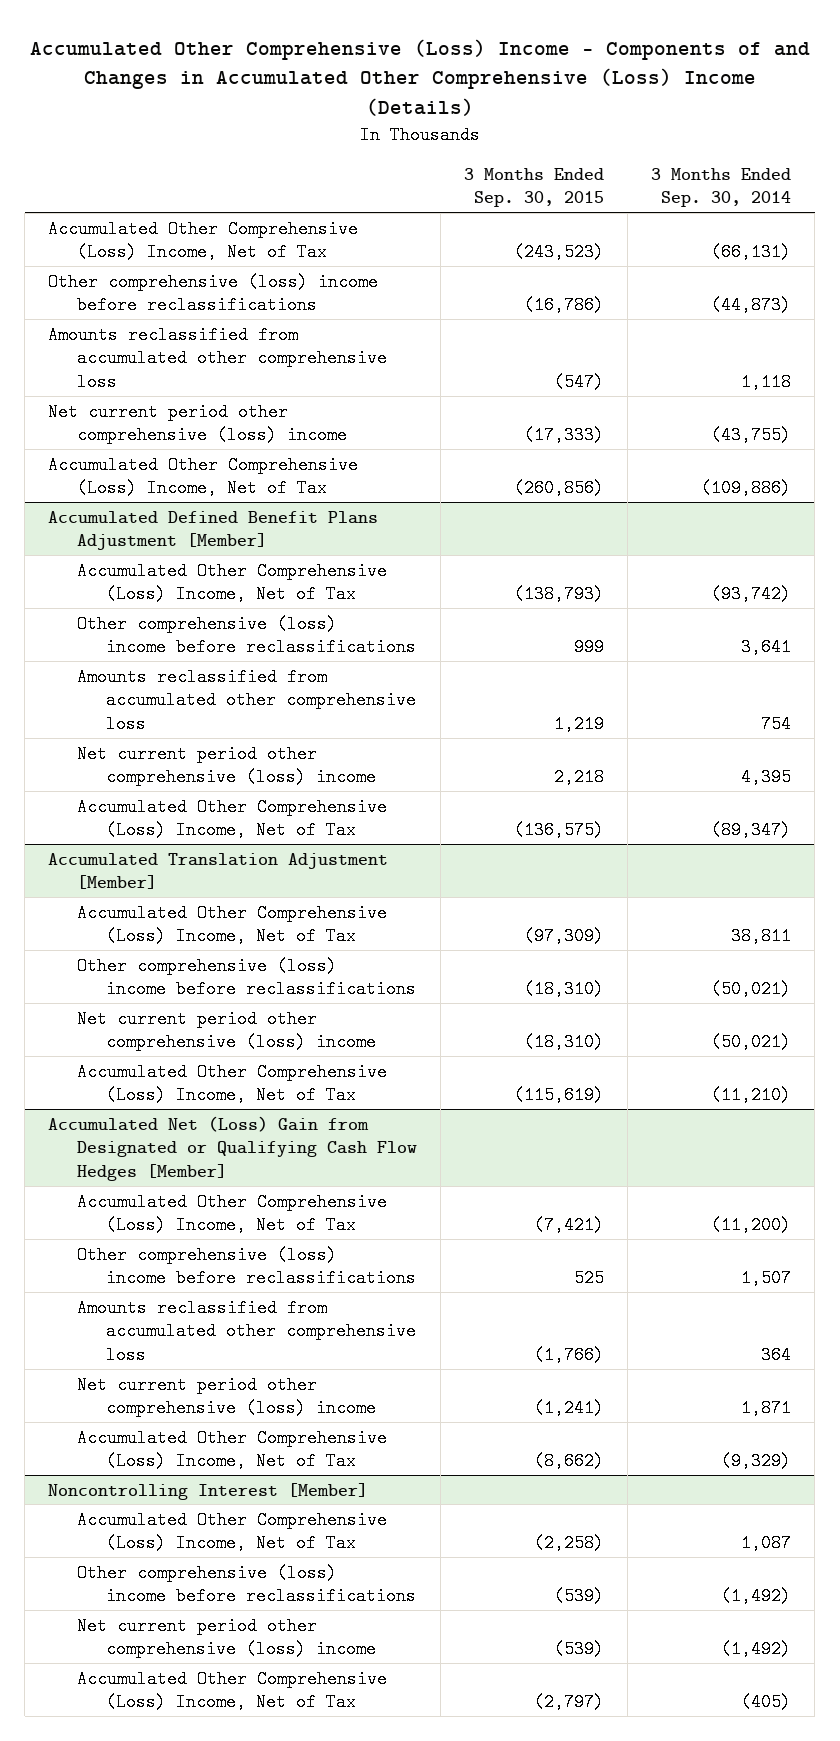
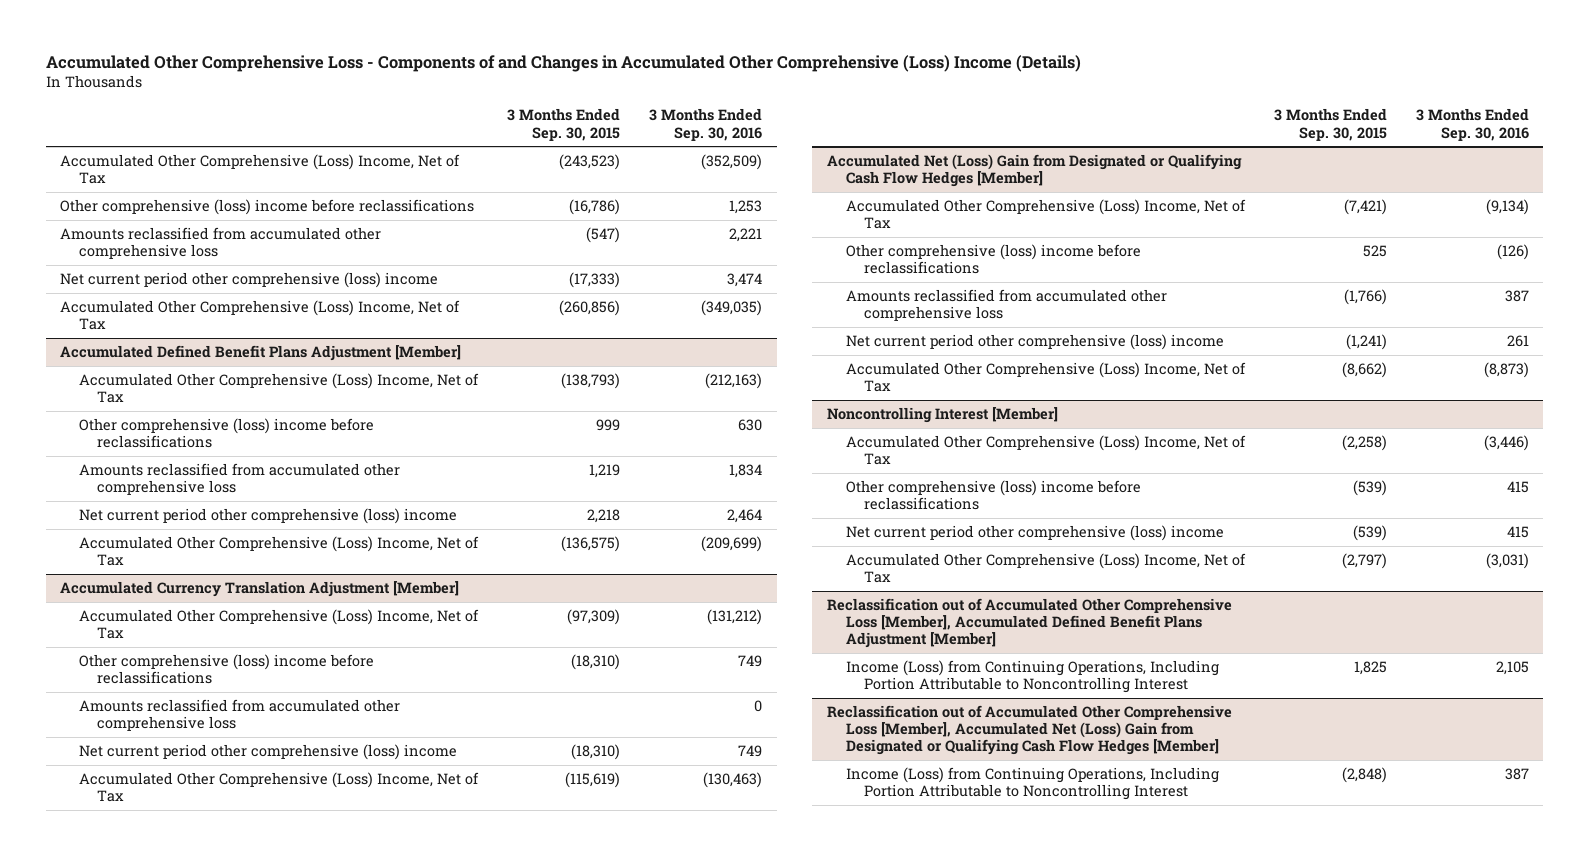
- Accumulated Other Comprehensive (Loss) Income - Components of and Changes in Accumulated Other Comprehensive (Loss) Income (Details)
+ Accumulated Other Comprehensive Loss - Components of and Changes in Accumulated Other Comprehensive (Loss) Income (Details)
- | 3 Months Ended Sep. 30, 2015 | 3 Months Ended Sep. 30, 2014
+ | 3 Months Ended Sep. 30, 2015 | 3 Months Ended Sep. 30, 2016
- Accumulated Translation Adjustment [Member]
+ Accumulated Currency Translation Adjustment [Member]
+ Amounts reclassified from accumulated other comprehensive loss | | 0
+ Reclassification out of Accumulated Other Comprehensive Loss [Member], Accumulated Defined Benefit Plans Adjustment [Member]
+ Income (Loss) from Continuing Operations, Including Portion Attributable to Noncontrolling Interest | 1,825 | 2,105
+ Reclassification out of Accumulated Other Comprehensive Loss [Member], Accumulated Net (Loss) Gain from Designated or Qualifying Cash Flow Hedges [Member]
+ Income (Loss) from Continuing Operations, Including Portion Attributable to Noncontrolling Interest | (2,848) | 387

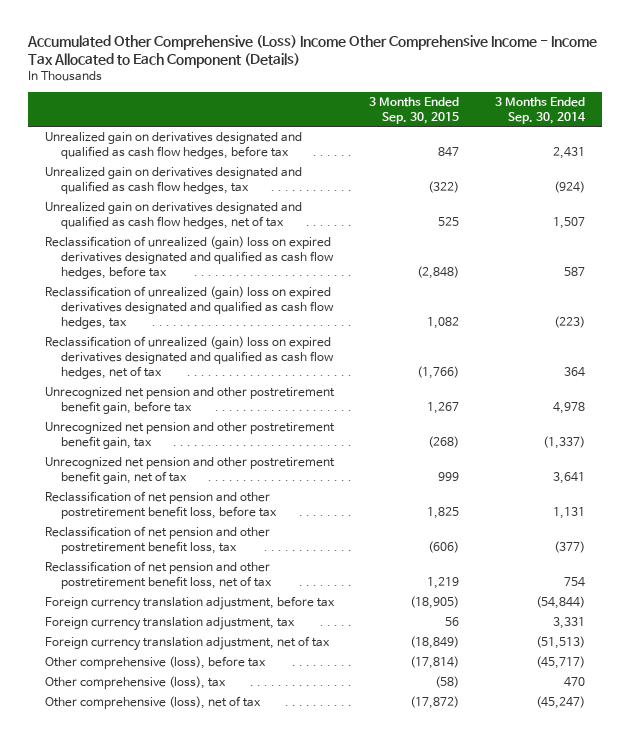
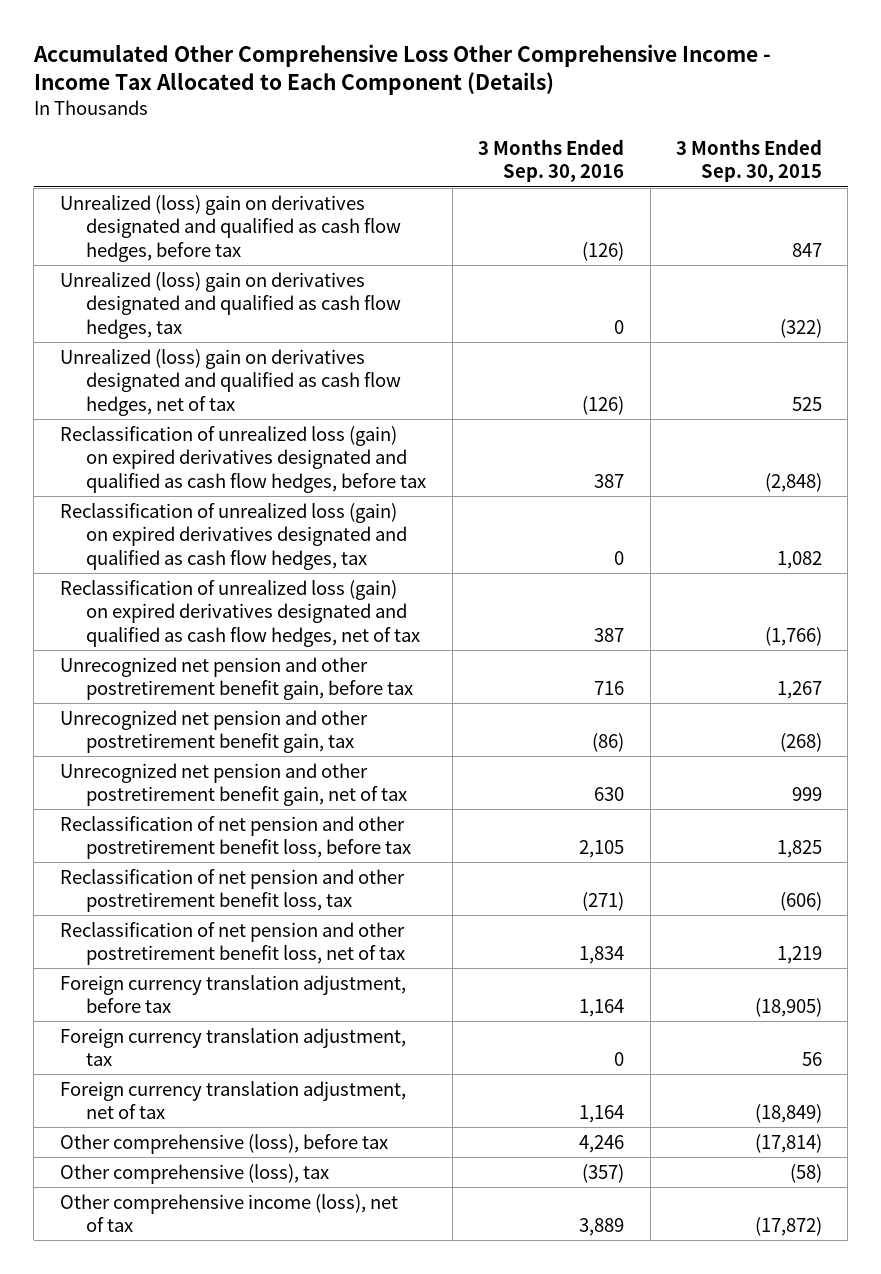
- Accumulated Other Comprehensive (Loss) Income Other Comprehensive Income - Income Tax Allocated to Each Component (Details)
+ Accumulated Other Comprehensive Loss Other Comprehensive Income - Income Tax Allocated to Each Component (Details)
- | 3 Months Ended Sep. 30, 2015 | 3 Months Ended Sep. 30, 2014
+ | 3 Months Ended Sep. 30, 2016 | 3 Months Ended Sep. 30, 2015
- Unrealized gain on derivatives designated and qualified as cash flow hedges, before tax | 847 | 2,431
- Unrealized gain on derivatives designated and qualified as cash flow hedges, tax | (322) | (924)
- Unrealized gain on derivatives designated and qualified as cash flow hedges, net of tax | 525 | 1,507
- Reclassification of unrealized (gain) loss on expired derivatives designated and qualified as cash flow hedges, before tax | (2,848) | 587
- Reclassification of unrealized (gain) loss on expired derivatives designated and qualified as cash flow hedges, tax | 1,082 | (223)
- Reclassification of unrealized (gain) loss on expired derivatives designated and qualified as cash flow hedges, net of tax | (1,766) | 364
+ Unrealized (loss) gain on derivatives designated and qualified as cash flow hedges, before tax | (126) | 847
+ Unrealized (loss) gain on derivatives designated and qualified as cash flow hedges, tax | 0 | (322)
+ Unrealized (loss) gain on derivatives designated and qualified as cash flow hedges, net of tax | (126) | 525
+ Reclassification of unrealized loss (gain) on expired derivatives designated and qualified as cash flow hedges, before tax | 387 | (2,848)
+ Reclassification of unrealized loss (gain) on expired derivatives designated and qualified as cash flow hedges, tax | 0 | 1,082
+ Reclassification of unrealized loss (gain) on expired derivatives designated and qualified as cash flow hedges, net of tax | 387 | (1,766)
- Other comprehensive (loss), net of tax | (17,872) | (45,247)
+ Other comprehensive income (loss), net of tax | 3,889 | (17,872)

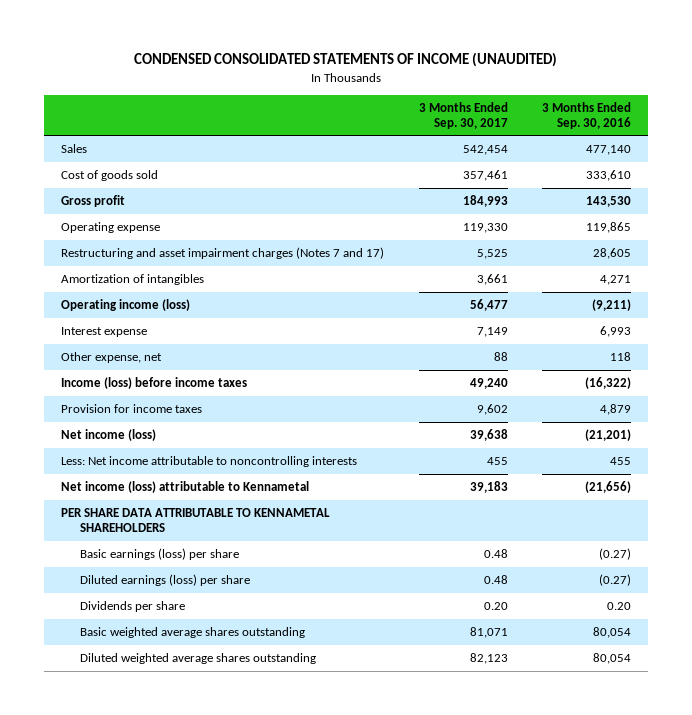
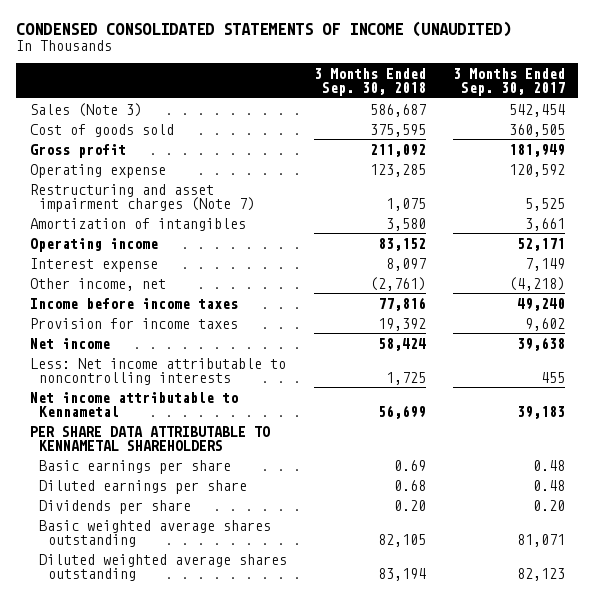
- | 3 Months Ended Sep. 30, 2017 | 3 Months Ended Sep. 30, 2016
+ | 3 Months Ended Sep. 30, 2018 | 3 Months Ended Sep. 30, 2017
- Sales | 542,454 | 477,140
- Cost of goods sold | 357,461 | 333,610
- Gross profit | 184,993 | 143,530
- Operating expense | 119,330 | 119,865
- Restructuring and asset impairment charges (Notes 7 and 17) | 5,525 | 28,605
+ Sales (Note 3) | 586,687 | 542,454
+ Cost of goods sold | 375,595 | 360,505
+ Gross profit | 211,092 | 181,949
+ Operating expense | 123,285 | 120,592
+ Restructuring and asset impairment charges (Note 7) | 1,075 | 5,525
- Operating income (loss) | 56,477 | (9,211)
+ Operating income | 83,152 | 52,171
- Other expense, net | 88 | 118
- Income (loss) before income taxes | 49,240 | (16,322)
+ Other income, net | (2,761) | (4,218)
+ Income before income taxes | 77,816 | 49,240
- Net income (loss) | 39,638 | (21,201)
+ Net income | 58,424 | 39,638
- Net income (loss) attributable to Kennametal | 39,183 | (21,656)
+ Net income attributable to Kennametal | 56,699 | 39,183
- Basic earnings (loss) per share | 0.48 | (0.27)
- Diluted earnings (loss) per share | 0.48 | (0.27)
+ Basic earnings per share | 0.69 | 0.48
+ Diluted earnings per share | 0.68 | 0.48

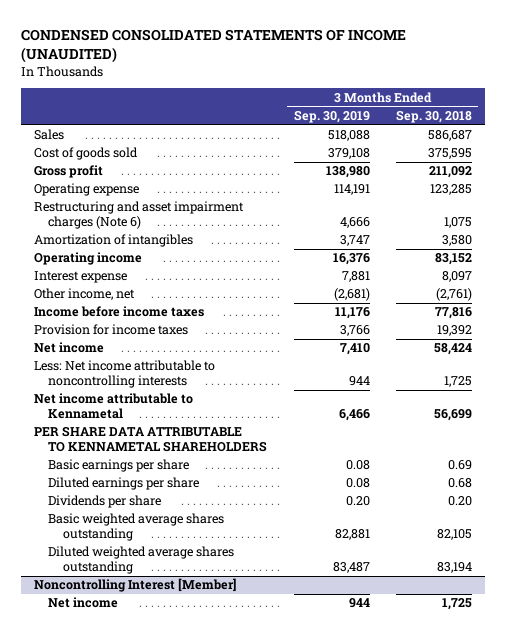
- | 3 Months Ended Sep. 30, 2018 | 3 Months Ended Sep. 30, 2017
+ | 3 Months Ended Sep. 30, 2019 | 3 Months Ended Sep. 30, 2018
- Sales (Note 3) | 586,687 | 542,454
+ Sales | 518,088 | 586,687
- Restructuring and asset impairment charges (Note 7) | 1,075 | 5,525
+ Restructuring and asset impairment charges (Note 6) | 4,666 | 1,075
+ Noncontrolling Interest [Member]
+ Net income | 944 | 1,725

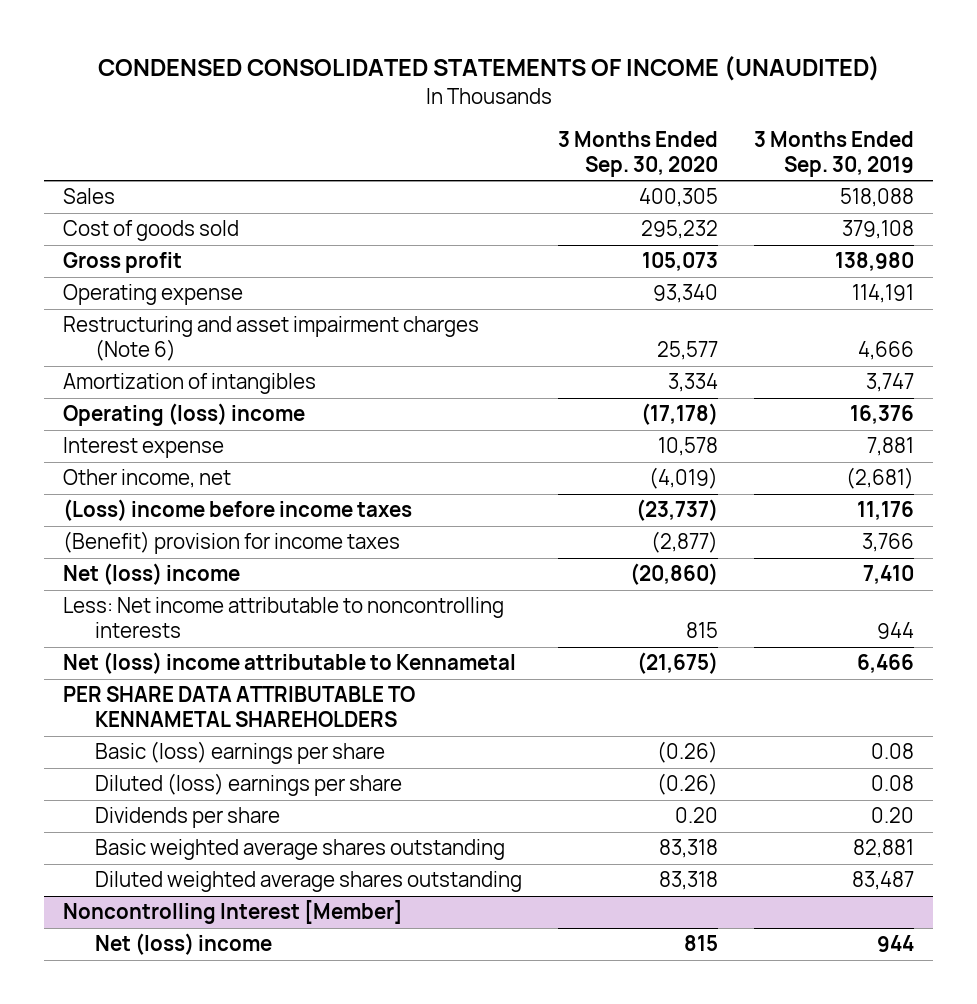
- | 3 Months Ended Sep. 30, 2019 | 3 Months Ended Sep. 30, 2018
+ | 3 Months Ended Sep. 30, 2020 | 3 Months Ended Sep. 30, 2019
- Operating income | 16,376 | 83,152
+ Operating (loss) income | (17,178) | 16,376
- Income before income taxes | 11,176 | 77,816
- Provision for income taxes | 3,766 | 19,392
- Net income | 7,410 | 58,424
+ (Loss) income before income taxes | (23,737) | 11,176
+ (Benefit) provision for income taxes | (2,877) | 3,766
+ Net (loss) income | (20,860) | 7,410
- Net income attributable to Kennametal | 6,466 | 56,699
+ Net (loss) income attributable to Kennametal | (21,675) | 6,466
- Basic earnings per share | 0.08 | 0.69
- Diluted earnings per share | 0.08 | 0.68
+ Basic (loss) earnings per share | (0.26) | 0.08
+ Diluted (loss) earnings per share | (0.26) | 0.08
@ Noncontrolling Interest [Member]
- Net income | 944 | 1,725
+ Net (loss) income | 815 | 944

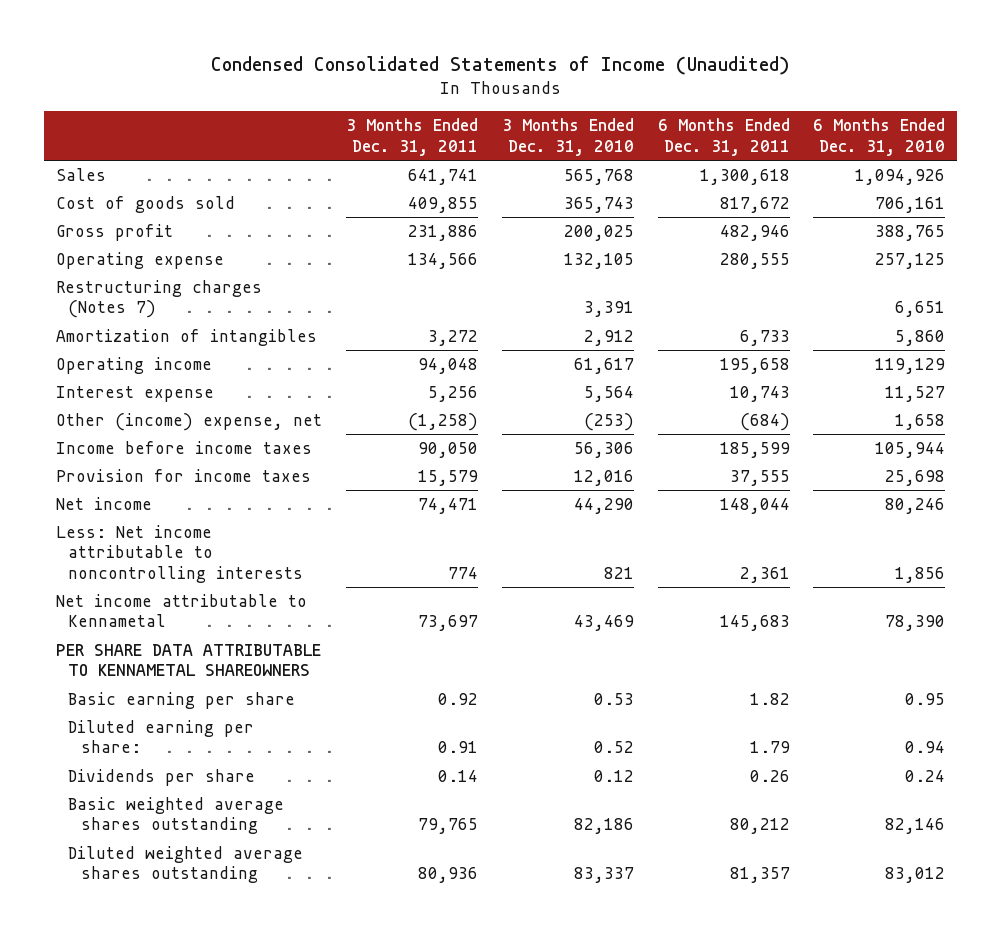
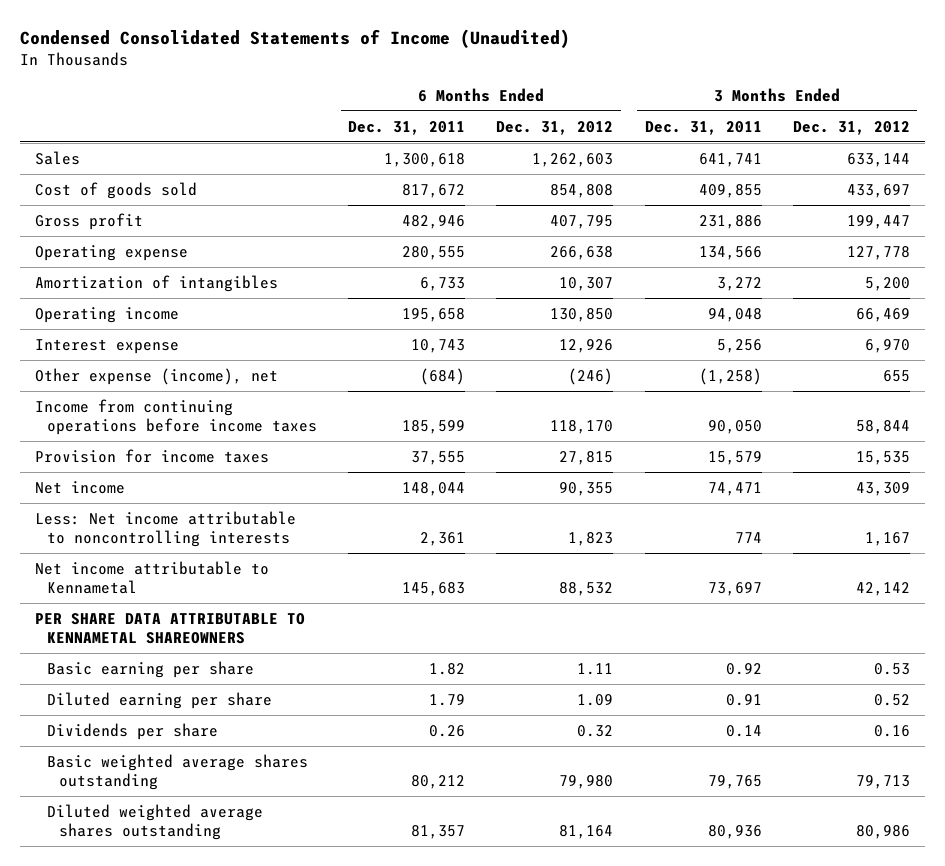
- | 3 Months Ended Dec. 31, 2011 | 3 Months Ended Dec. 31, 2010 | 6 Months Ended Dec. 31, 2011 | 6 Months Ended Dec. 31, 2010
+ | 6 Months Ended Dec. 31, 2011 | 6 Months Ended Dec. 31, 2012 | 3 Months Ended Dec. 31, 2011 | 3 Months Ended Dec. 31, 2012
- Restructuring charges (Notes 7) | | 3,391 | | 6,651
- Other (income) expense, net | (1,258) | (253) | (684) | 1,658
- Income before income taxes | 90,050 | 56,306 | 185,599 | 105,944
+ Other expense (income), net | (684) | (246) | (1,258) | 655
+ Income from continuing operations before income taxes | 185,599 | 118,170 | 90,050 | 58,844
- Diluted earning per share: | 0.91 | 0.52 | 1.79 | 0.94
+ Diluted earning per share | 1.79 | 1.09 | 0.91 | 0.52

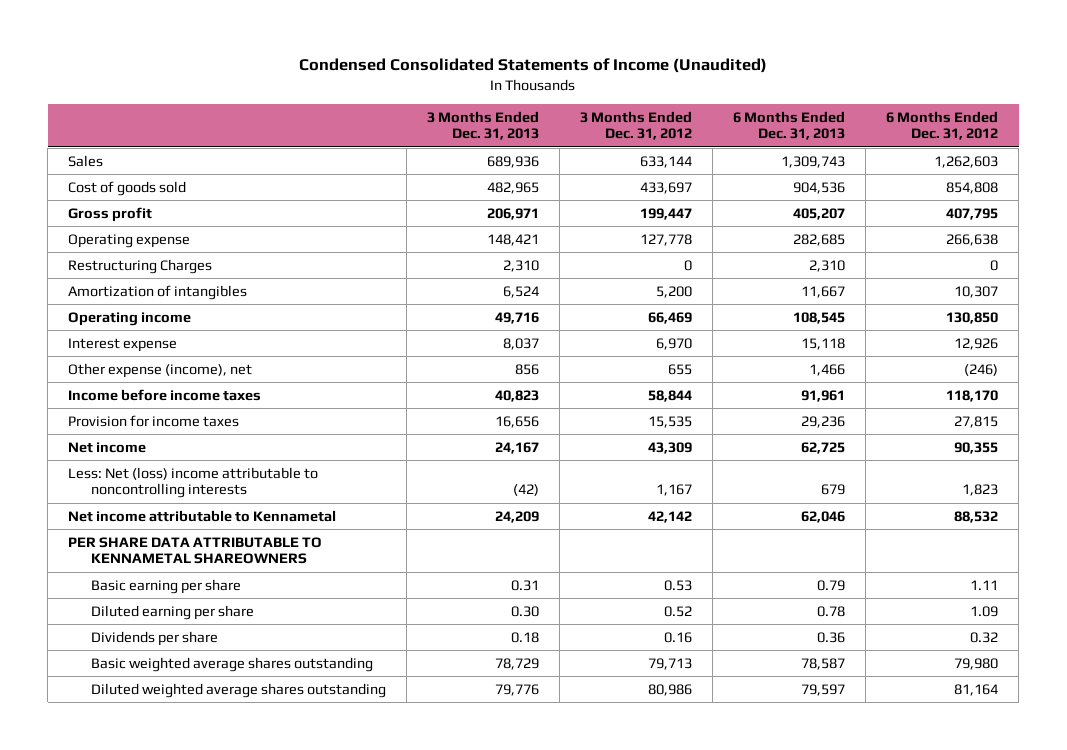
- | 6 Months Ended Dec. 31, 2011 | 6 Months Ended Dec. 31, 2012 | 3 Months Ended Dec. 31, 2011 | 3 Months Ended Dec. 31, 2012
+ | 3 Months Ended Dec. 31, 2013 | 3 Months Ended Dec. 31, 2012 | 6 Months Ended Dec. 31, 2013 | 6 Months Ended Dec. 31, 2012
+ Restructuring Charges | 2,310 | 0 | 2,310 | 0
- Income from continuing operations before income taxes | 185,599 | 118,170 | 90,050 | 58,844
+ Income before income taxes | 40,823 | 58,844 | 91,961 | 118,170
- Less: Net income attributable to noncontrolling interests | 2,361 | 1,823 | 774 | 1,167
+ Less: Net (loss) income attributable to noncontrolling interests | (42) | 1,167 | 679 | 1,823

